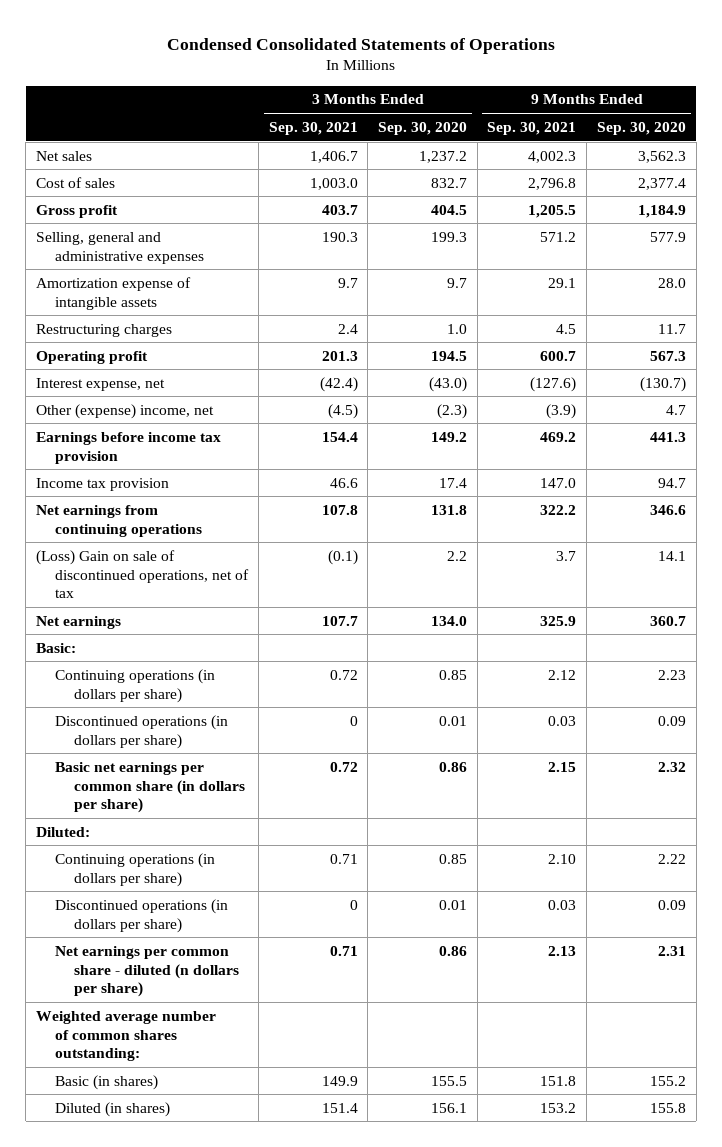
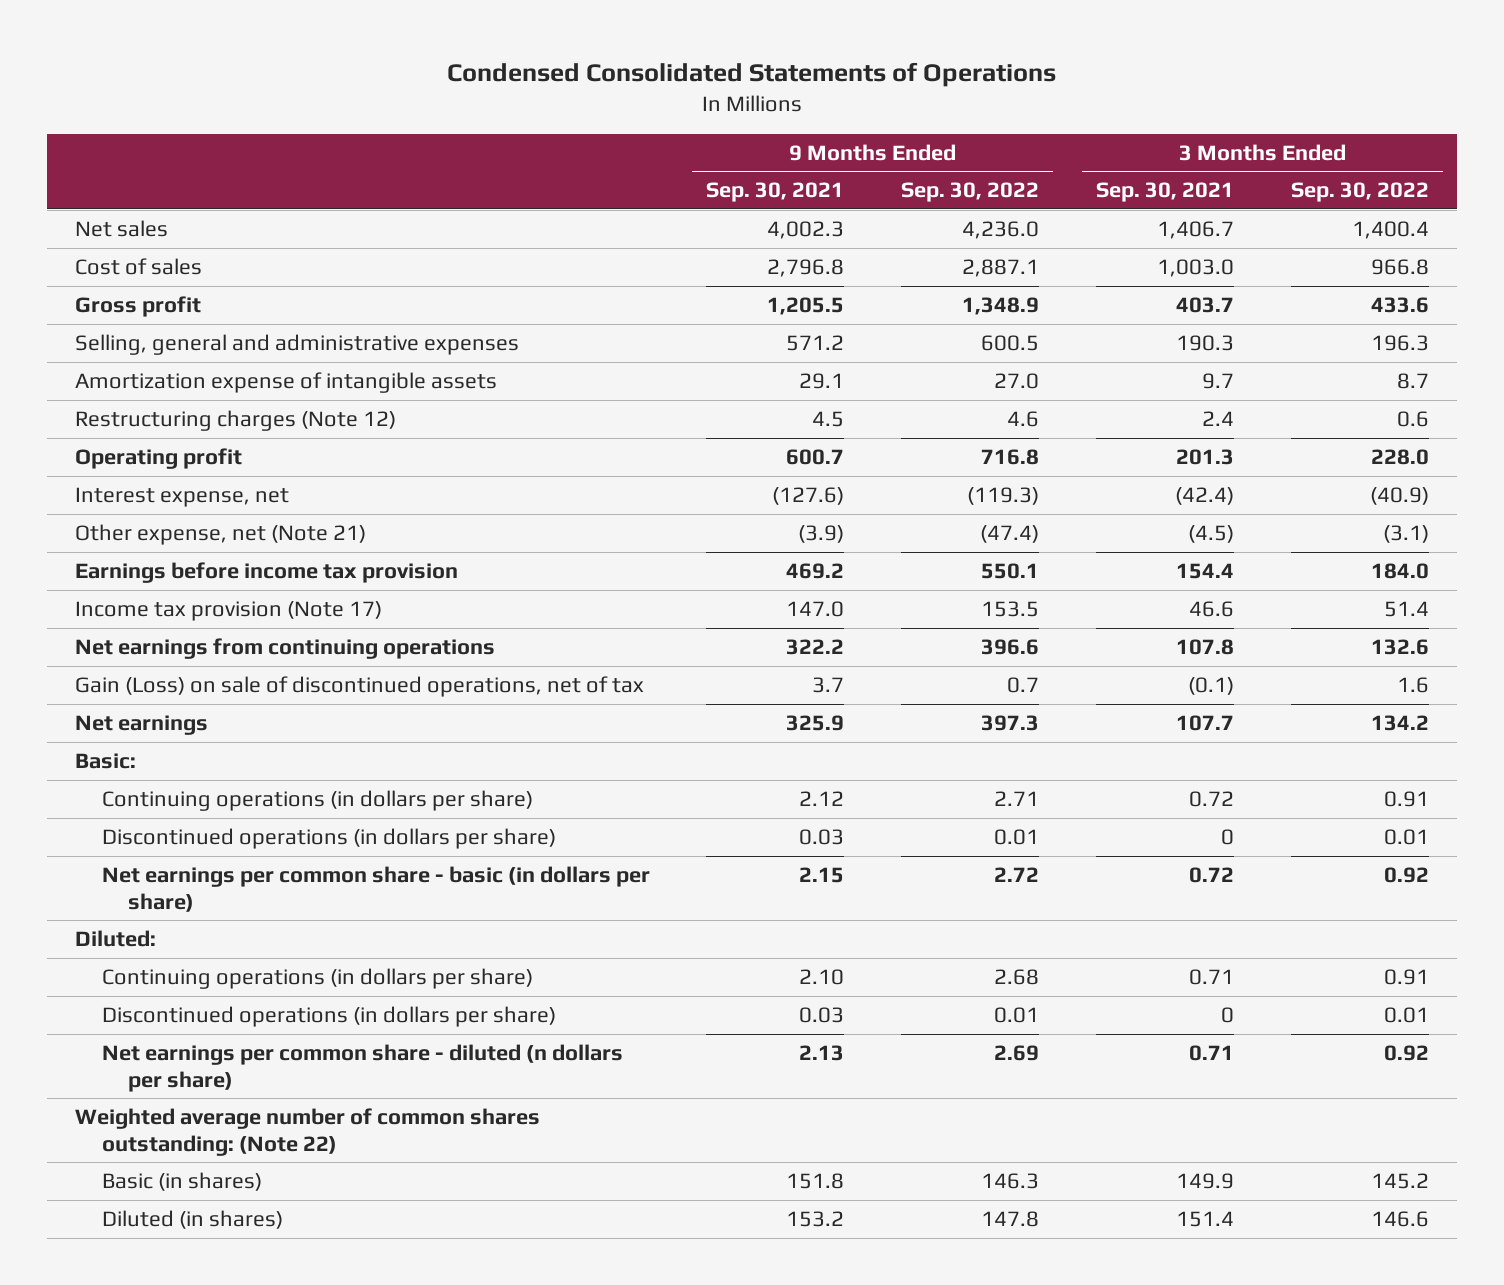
- | 3 Months Ended Sep. 30, 2021 | 3 Months Ended Sep. 30, 2020 | 9 Months Ended Sep. 30, 2021 | 9 Months Ended Sep. 30, 2020
+ | 9 Months Ended Sep. 30, 2021 | 9 Months Ended Sep. 30, 2022 | 3 Months Ended Sep. 30, 2021 | 3 Months Ended Sep. 30, 2022
- Restructuring charges | 2.4 | 1.0 | 4.5 | 11.7
+ Restructuring charges (Note 12) | 4.5 | 4.6 | 2.4 | 0.6
- Other (expense) income, net | (4.5) | (2.3) | (3.9) | 4.7
+ Other expense, net (Note 21) | (3.9) | (47.4) | (4.5) | (3.1)
- Income tax provision | 46.6 | 17.4 | 147.0 | 94.7
+ Income tax provision (Note 17) | 147.0 | 153.5 | 46.6 | 51.4
- (Loss) Gain on sale of discontinued operations, net of tax | (0.1) | 2.2 | 3.7 | 14.1
+ Gain (Loss) on sale of discontinued operations, net of tax | 3.7 | 0.7 | (0.1) | 1.6
- Basic net earnings per common share (in dollars per share) | 0.72 | 0.86 | 2.15 | 2.32
+ Net earnings per common share - basic (in dollars per share) | 2.15 | 2.72 | 0.72 | 0.92
- Weighted average number of common shares outstanding:
+ Weighted average number of common shares outstanding: (Note 22)

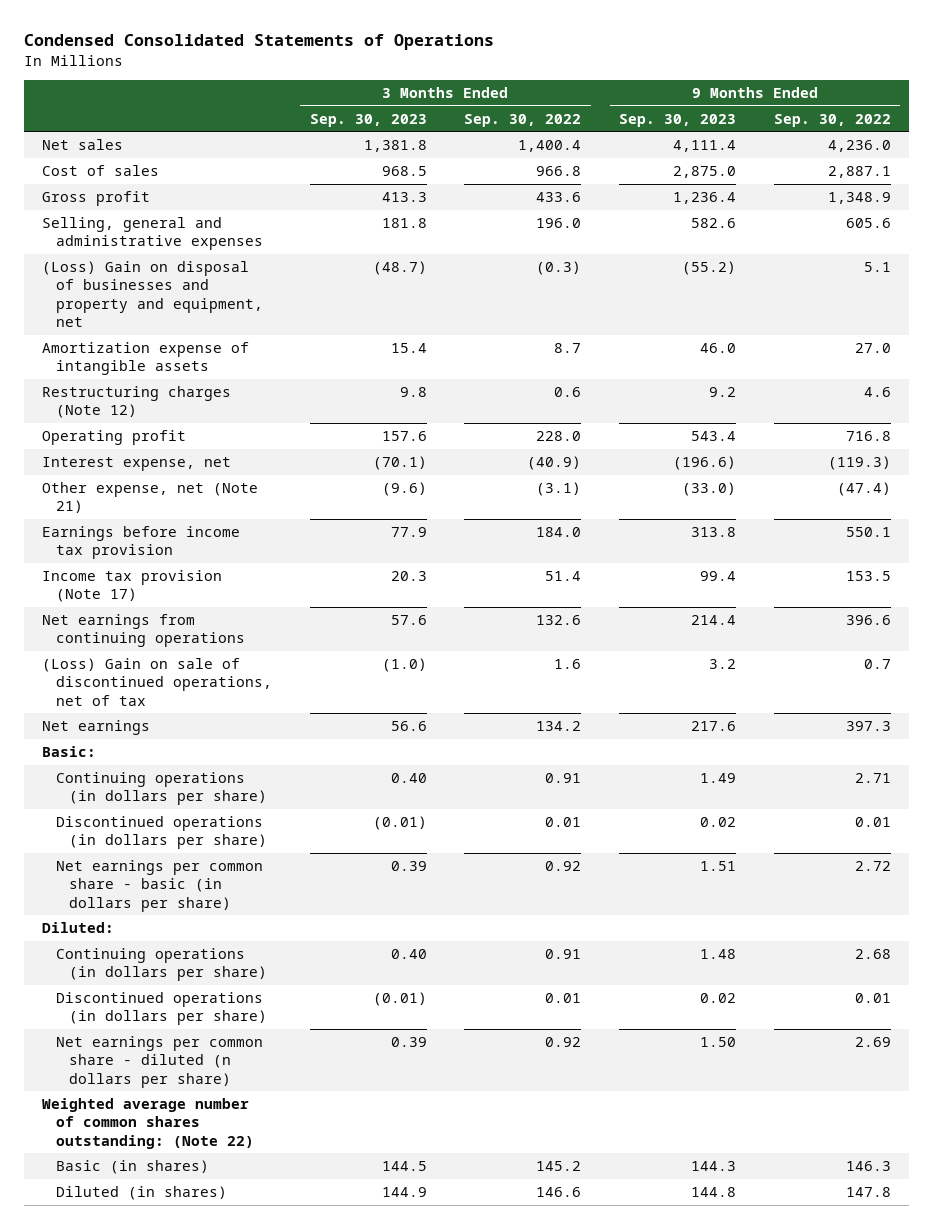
- | 9 Months Ended Sep. 30, 2021 | 9 Months Ended Sep. 30, 2022 | 3 Months Ended Sep. 30, 2021 | 3 Months Ended Sep. 30, 2022
+ | 3 Months Ended Sep. 30, 2023 | 3 Months Ended Sep. 30, 2022 | 9 Months Ended Sep. 30, 2023 | 9 Months Ended Sep. 30, 2022
- Selling, general and administrative expenses | 571.2 | 600.5 | 190.3 | 196.3
+ Selling, general and administrative expenses | 181.8 | 196.0 | 582.6 | 605.6
+ (Loss) Gain on disposal of businesses and property and equipment, net | (48.7) | (0.3) | (55.2) | 5.1
- Gain (Loss) on sale of discontinued operations, net of tax | 3.7 | 0.7 | (0.1) | 1.6
+ (Loss) Gain on sale of discontinued operations, net of tax | (1.0) | 1.6 | 3.2 | 0.7

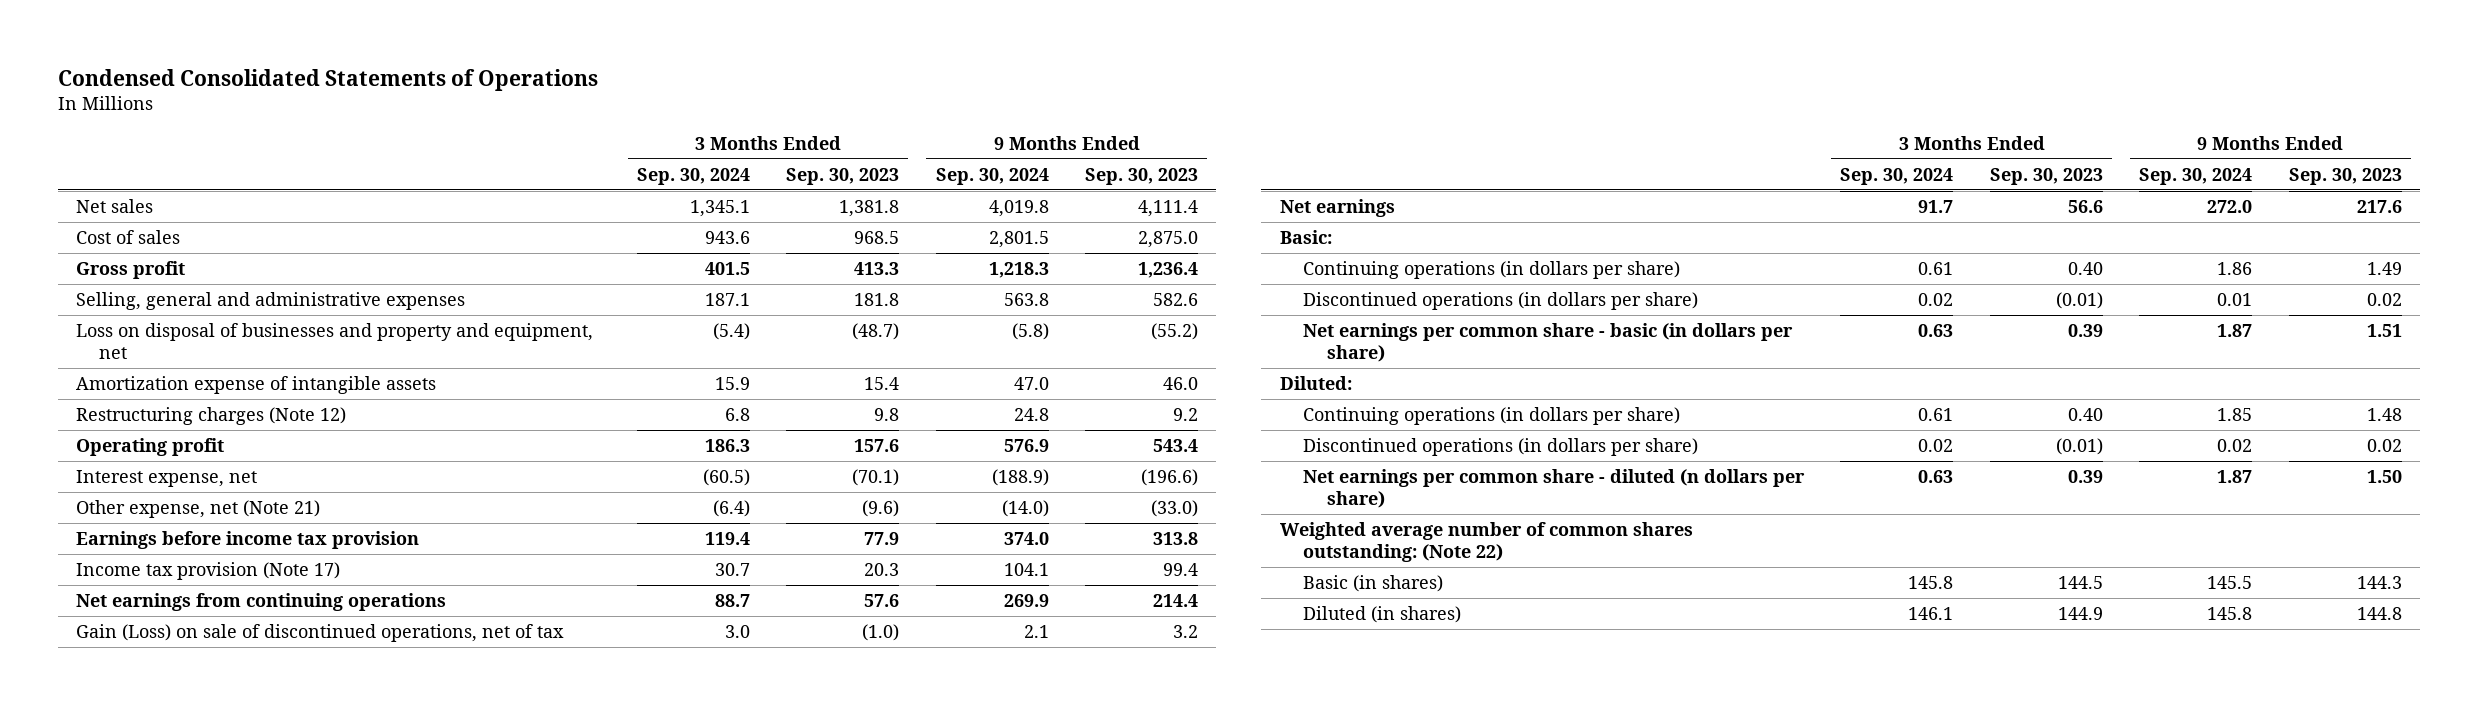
- | 3 Months Ended Sep. 30, 2023 | 3 Months Ended Sep. 30, 2022 | 9 Months Ended Sep. 30, 2023 | 9 Months Ended Sep. 30, 2022
+ | 3 Months Ended Sep. 30, 2024 | 3 Months Ended Sep. 30, 2023 | 9 Months Ended Sep. 30, 2024 | 9 Months Ended Sep. 30, 2023
- (Loss) Gain on disposal of businesses and property and equipment, net | (48.7) | (0.3) | (55.2) | 5.1
+ Loss on disposal of businesses and property and equipment, net | (5.4) | (48.7) | (5.8) | (55.2)
- (Loss) Gain on sale of discontinued operations, net of tax | (1.0) | 1.6 | 3.2 | 0.7
+ Gain (Loss) on sale of discontinued operations, net of tax | 3.0 | (1.0) | 2.1 | 3.2

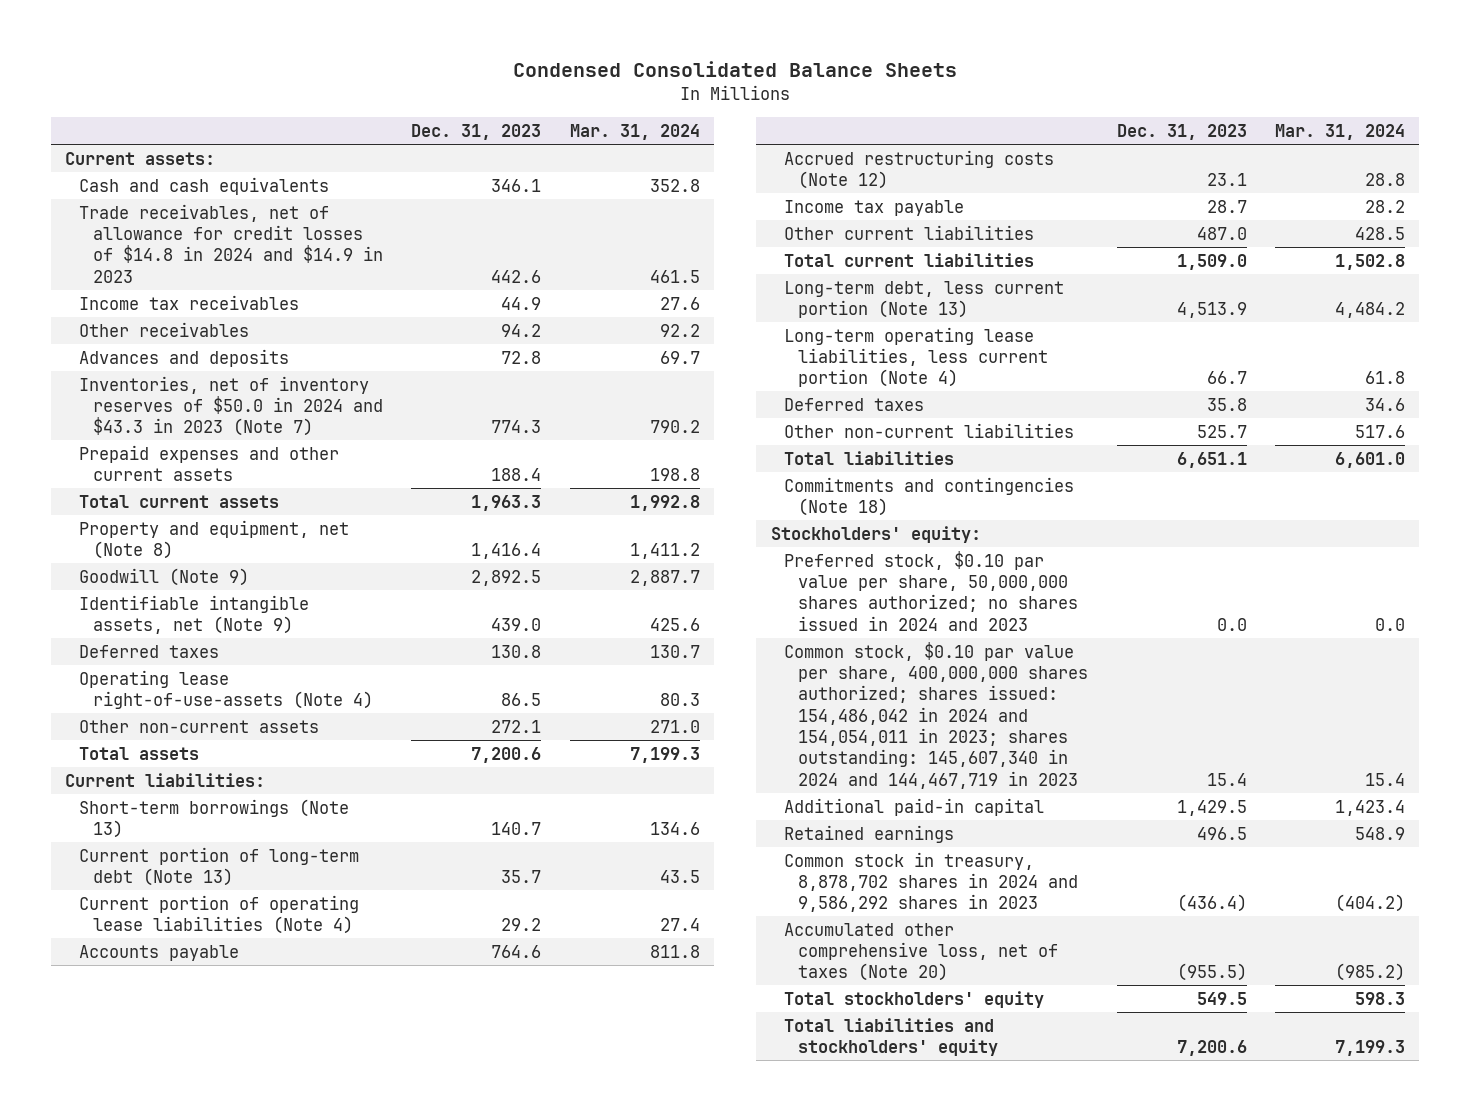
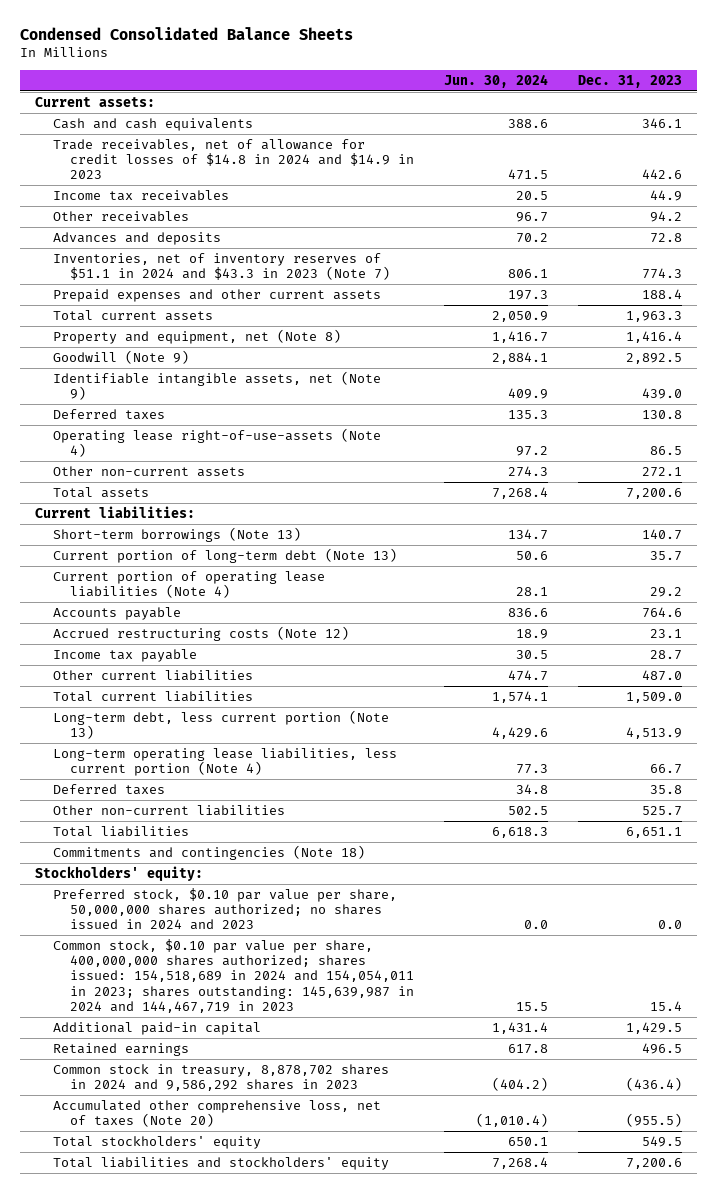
- | Dec. 31, 2023 | Mar. 31, 2024
+ | Jun. 30, 2024 | Dec. 31, 2023
- Inventories, net of inventory reserves of $50.0 in 2024 and $43.3 in 2023 (Note 7) | 774.3 | 790.2
+ Inventories, net of inventory reserves of $51.1 in 2024 and $43.3 in 2023 (Note 7) | 806.1 | 774.3
- Common stock, $0.10 par value per share, 400,000,000 shares authorized; shares issued: 154,486,042 in 2024 and 154,054,011 in 2023; shares outstanding: 145,607,340 in 2024 and 144,467,719 in 2023 | 15.4 | 15.4
+ Common stock, $0.10 par value per share, 400,000,000 shares authorized; shares issued: 154,518,689 in 2024 and 154,054,011 in 2023; shares outstanding: 145,639,987 in 2024 and 144,467,719 in 2023 | 15.5 | 15.4

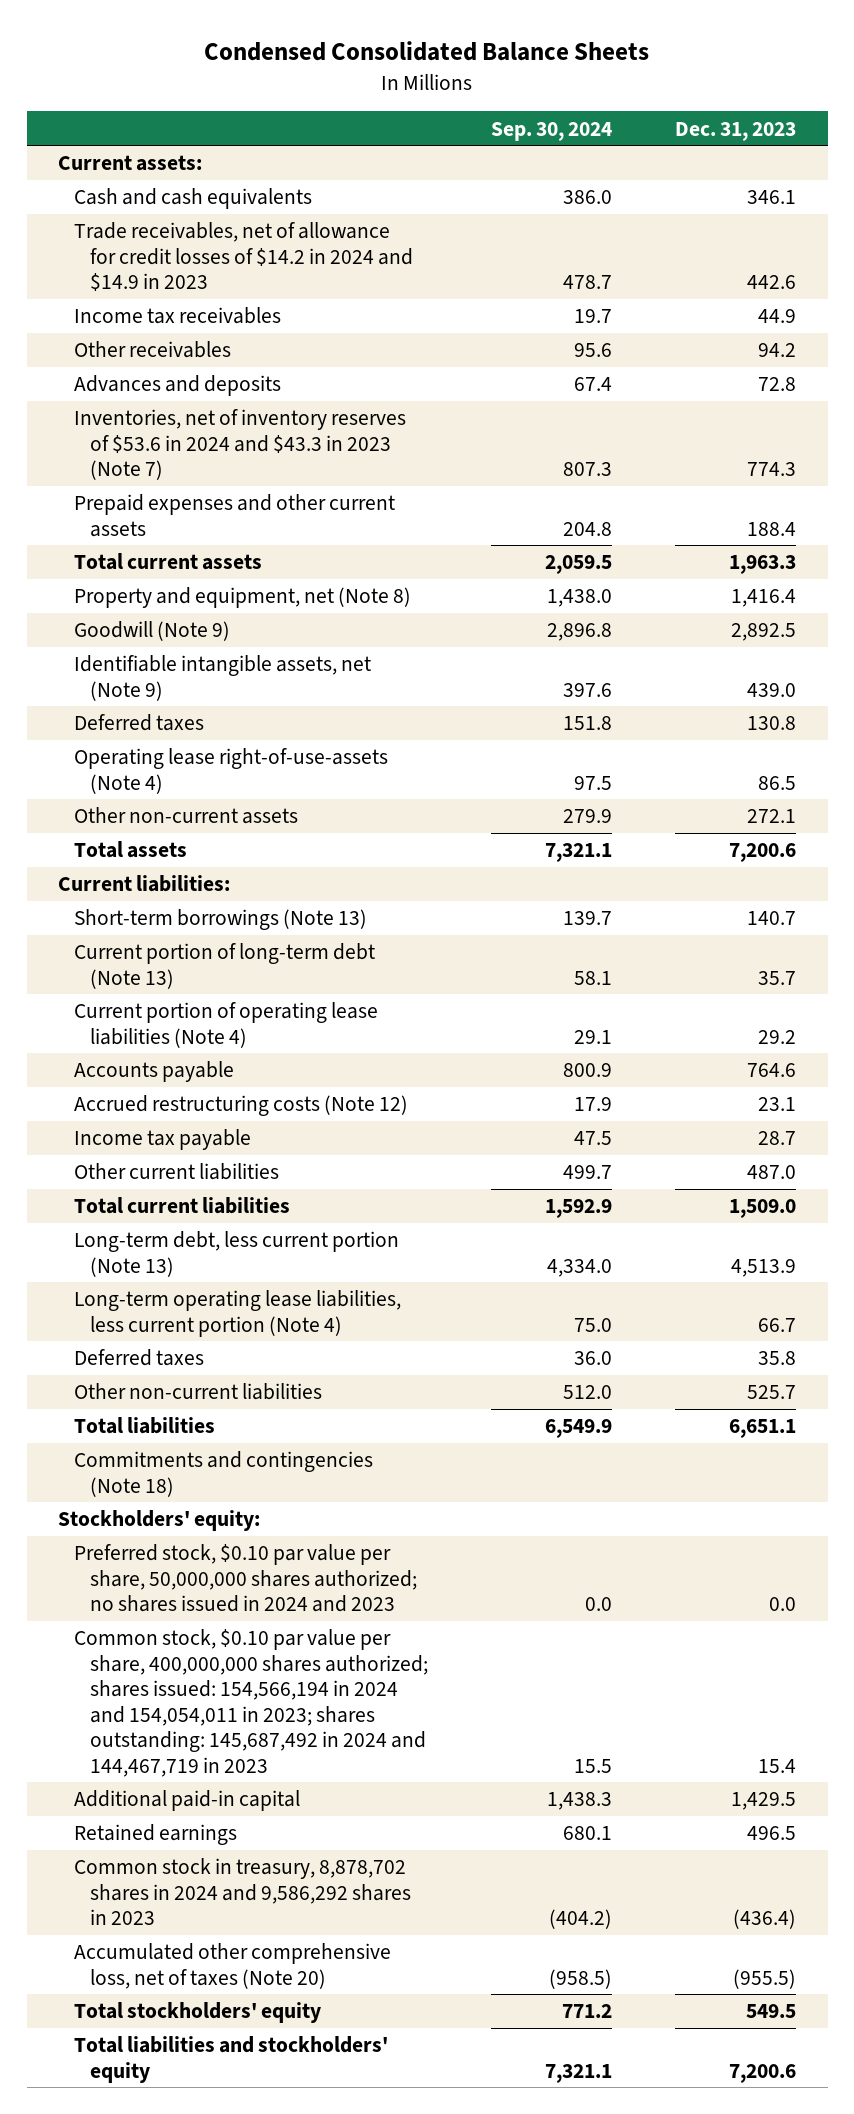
- | Jun. 30, 2024 | Dec. 31, 2023
+ | Sep. 30, 2024 | Dec. 31, 2023
- Trade receivables, net of allowance for credit losses of $14.8 in 2024 and $14.9 in 2023 | 471.5 | 442.6
+ Trade receivables, net of allowance for credit losses of $14.2 in 2024 and $14.9 in 2023 | 478.7 | 442.6
- Inventories, net of inventory reserves of $51.1 in 2024 and $43.3 in 2023 (Note 7) | 806.1 | 774.3
+ Inventories, net of inventory reserves of $53.6 in 2024 and $43.3 in 2023 (Note 7) | 807.3 | 774.3
- Common stock, $0.10 par value per share, 400,000,000 shares authorized; shares issued: 154,518,689 in 2024 and 154,054,011 in 2023; shares outstanding: 145,639,987 in 2024 and 144,467,719 in 2023 | 15.5 | 15.4
+ Common stock, $0.10 par value per share, 400,000,000 shares authorized; shares issued: 154,566,194 in 2024 and 154,054,011 in 2023; shares outstanding: 145,687,492 in 2024 and 144,467,719 in 2023 | 15.5 | 15.4

